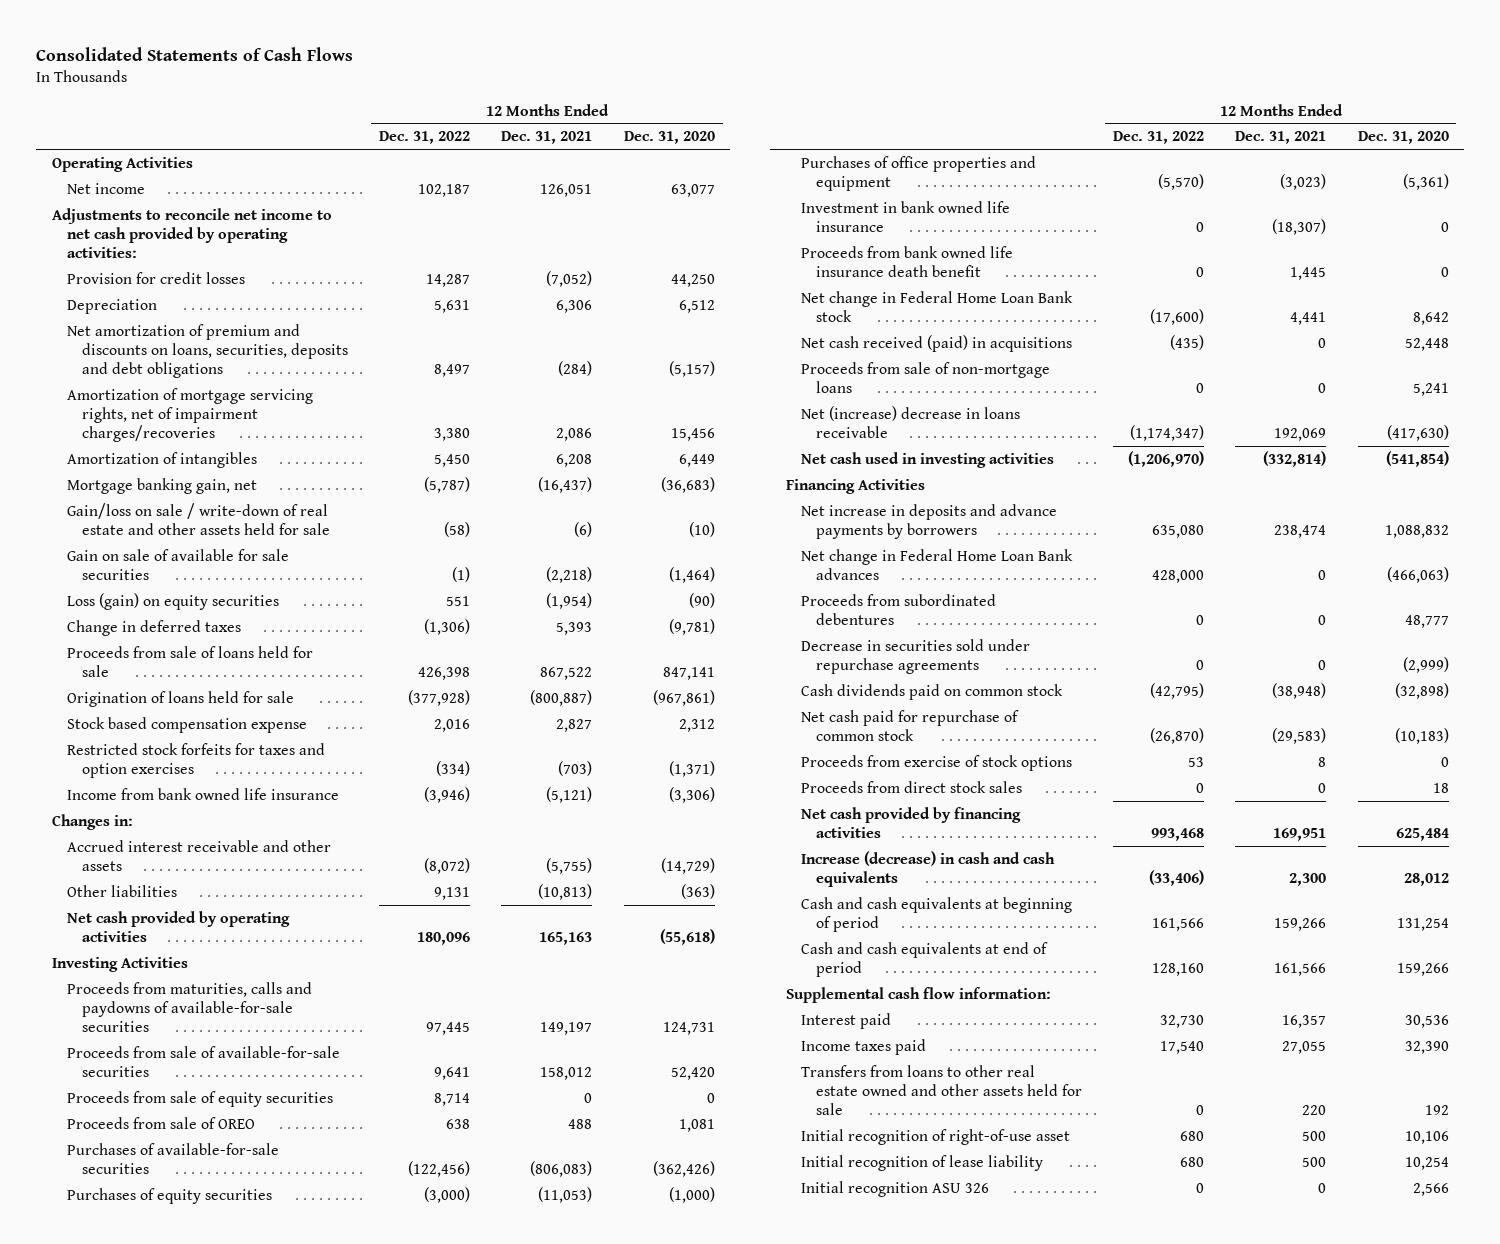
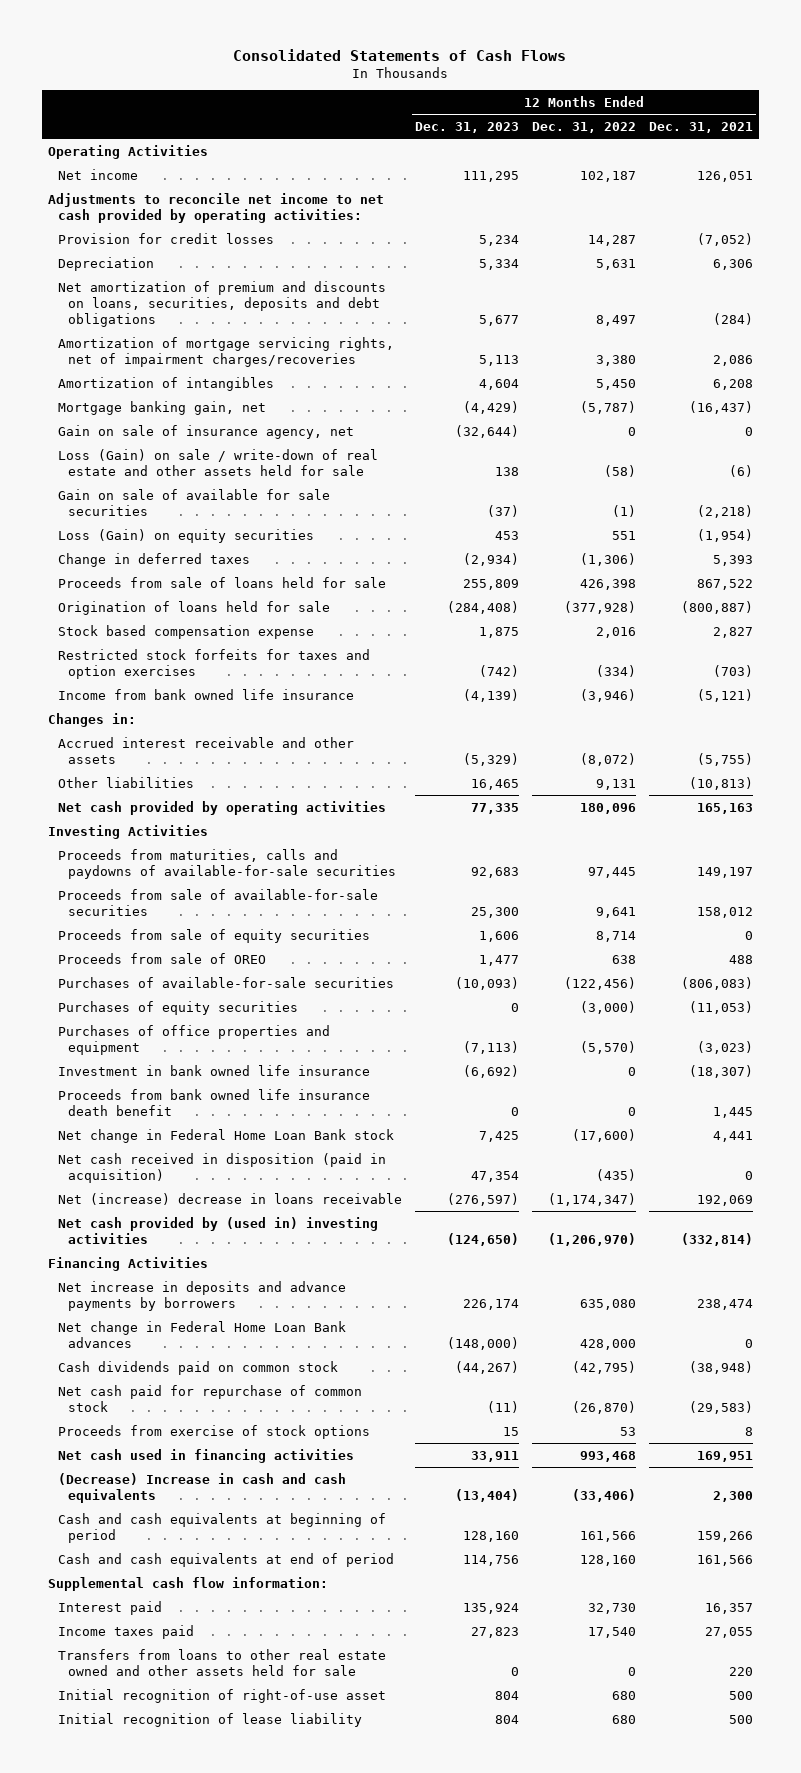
- | 12 Months Ended Dec. 31, 2022 | 12 Months Ended Dec. 31, 2021 | 12 Months Ended Dec. 31, 2020
+ | 12 Months Ended Dec. 31, 2023 | 12 Months Ended Dec. 31, 2022 | 12 Months Ended Dec. 31, 2021
- Gain/loss on sale / write-down of real estate and other assets held for sale | (58) | (6) | (10)
+ Gain on sale of insurance agency, net | (32,644) | 0 | 0
+ Loss (Gain) on sale / write-down of real estate and other assets held for sale | 138 | (58) | (6)
- Loss (gain) on equity securities | 551 | (1,954) | (90)
+ Loss (Gain) on equity securities | 453 | 551 | (1,954)
- Net cash received (paid) in acquisitions | (435) | 0 | 52,448
- Proceeds from sale of non-mortgage loans | 0 | 0 | 5,241
+ Net cash received in disposition (paid in acquisition) | 47,354 | (435) | 0
- Net cash used in investing activities | (1,206,970) | (332,814) | (541,854)
+ Net cash provided by (used in) investing activities | (124,650) | (1,206,970) | (332,814)
- Proceeds from subordinated debentures | 0 | 0 | 48,777
- Decrease in securities sold under repurchase agreements | 0 | 0 | (2,999)
- Proceeds from direct stock sales | 0 | 0 | 18
- Net cash provided by financing activities | 993,468 | 169,951 | 625,484
- Increase (decrease) in cash and cash equivalents | (33,406) | 2,300 | 28,012
+ Net cash used in financing activities | 33,911 | 993,468 | 169,951
+ (Decrease) Increase in cash and cash equivalents | (13,404) | (33,406) | 2,300
- Initial recognition ASU 326 | 0 | 0 | 2,566

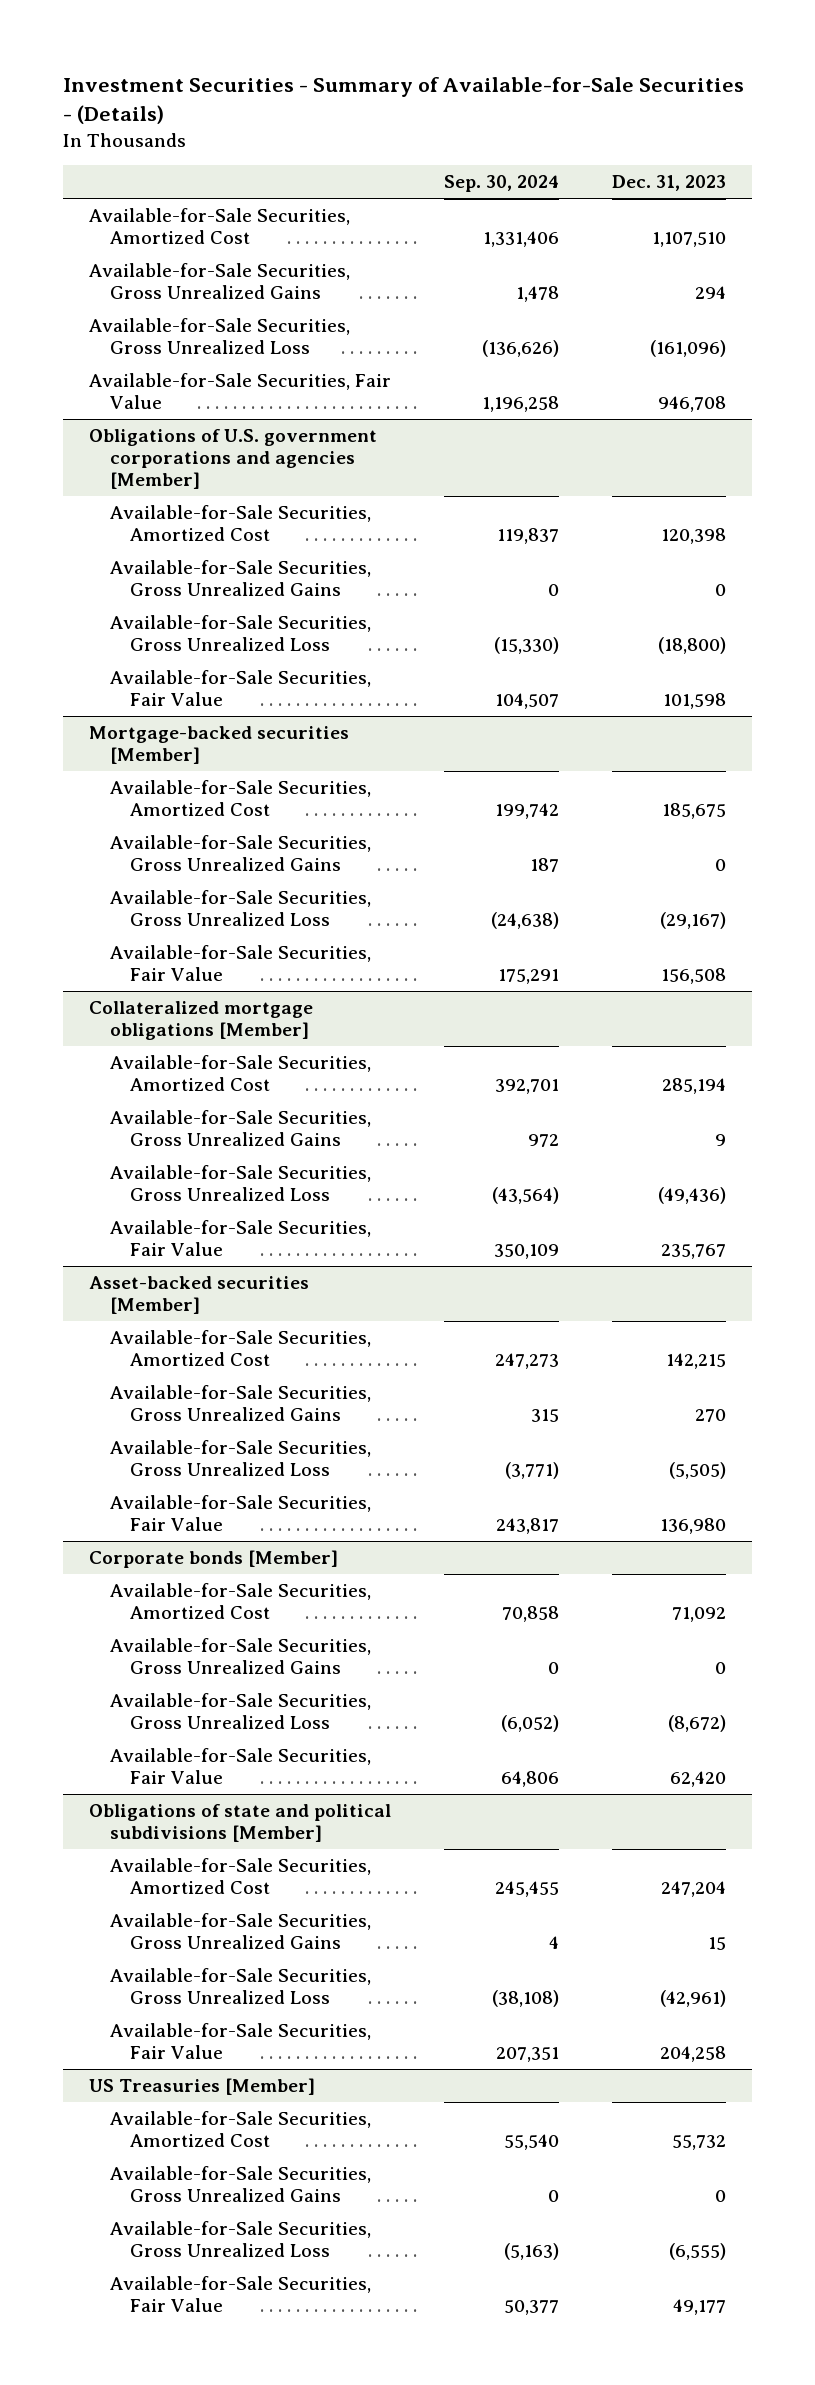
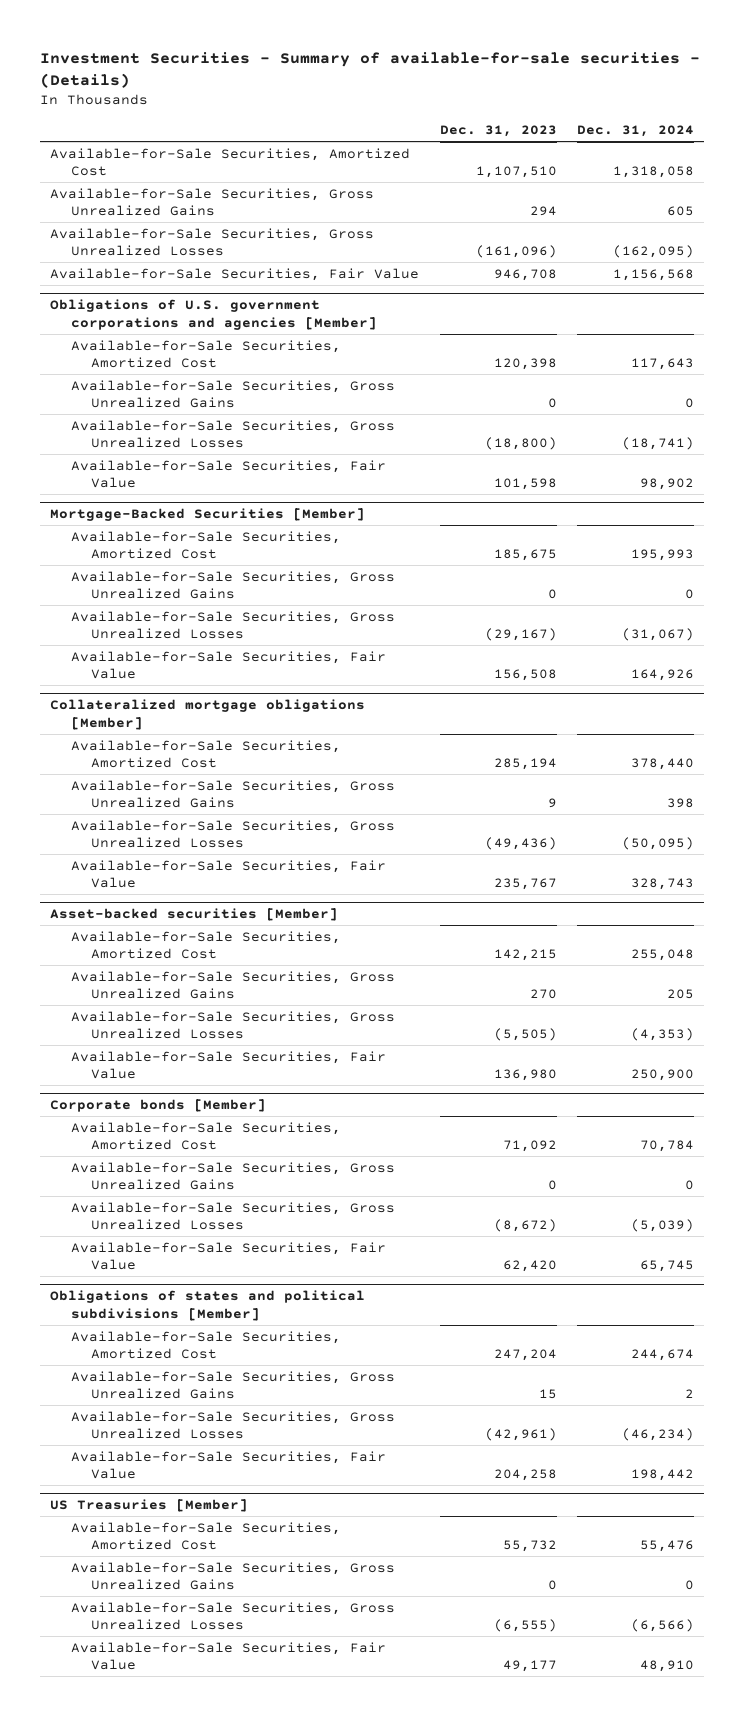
- Investment Securities - Summary of Available-for-Sale Securities - (Details)
+ Investment Securities - Summary of available-for-sale securities - (Details)
- | Sep. 30, 2024 | Dec. 31, 2023
+ | Dec. 31, 2023 | Dec. 31, 2024
- Available-for-Sale Securities, Gross Unrealized Loss | (136,626) | (161,096)
+ Available-for-Sale Securities, Gross Unrealized Losses | (161,096) | (162,095)
@ Obligations of U.S. government corporations and agencies [Member]
- Available-for-Sale Securities, Gross Unrealized Loss | (15,330) | (18,800)
+ Available-for-Sale Securities, Gross Unrealized Losses | (18,800) | (18,741)
- Mortgage-backed securities [Member]
+ Mortgage-Backed Securities [Member]
- Available-for-Sale Securities, Gross Unrealized Loss | (24,638) | (29,167)
+ Available-for-Sale Securities, Gross Unrealized Losses | (29,167) | (31,067)
@ Collateralized mortgage obligations [Member]
- Available-for-Sale Securities, Gross Unrealized Loss | (43,564) | (49,436)
+ Available-for-Sale Securities, Gross Unrealized Losses | (49,436) | (50,095)
@ Asset-backed securities [Member]
- Available-for-Sale Securities, Gross Unrealized Loss | (3,771) | (5,505)
+ Available-for-Sale Securities, Gross Unrealized Losses | (5,505) | (4,353)
@ Corporate bonds [Member]
- Available-for-Sale Securities, Gross Unrealized Loss | (6,052) | (8,672)
+ Available-for-Sale Securities, Gross Unrealized Losses | (8,672) | (5,039)
- Obligations of state and political subdivisions [Member]
+ Obligations of states and political subdivisions [Member]
- Available-for-Sale Securities, Gross Unrealized Loss | (38,108) | (42,961)
+ Available-for-Sale Securities, Gross Unrealized Losses | (42,961) | (46,234)
@ US Treasuries [Member]
- Available-for-Sale Securities, Gross Unrealized Loss | (5,163) | (6,555)
+ Available-for-Sale Securities, Gross Unrealized Losses | (6,555) | (6,566)

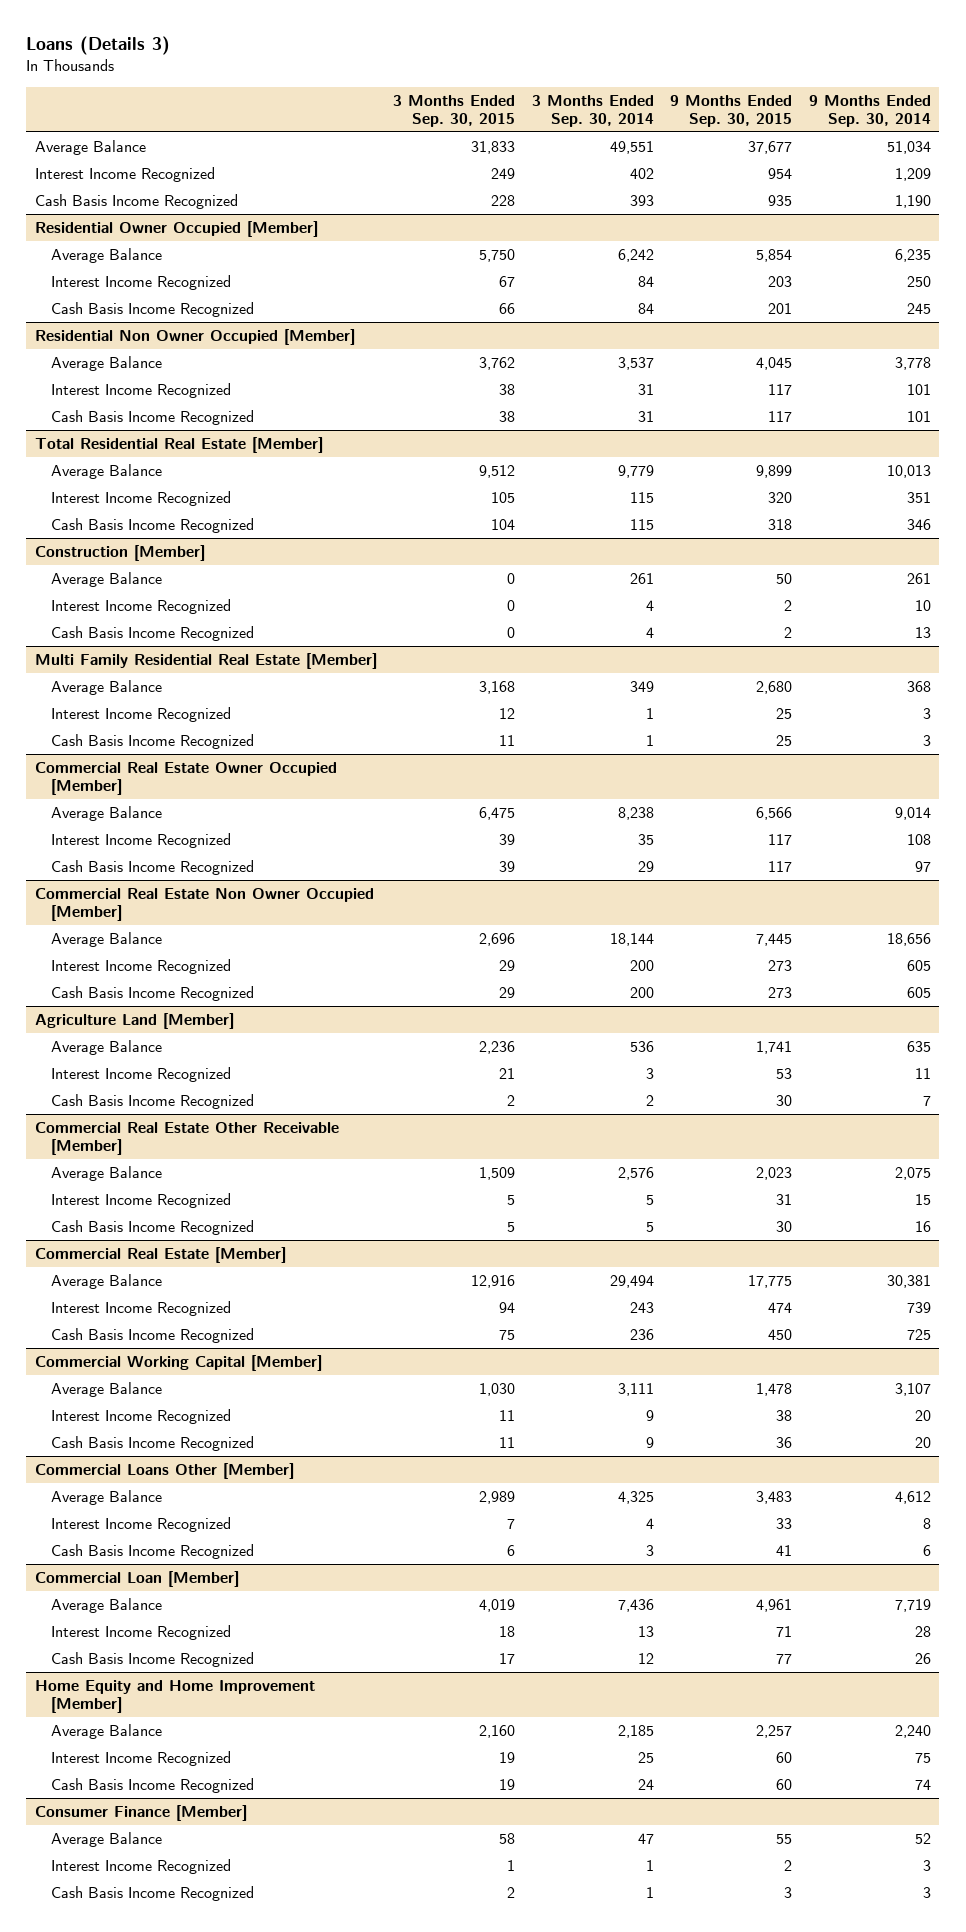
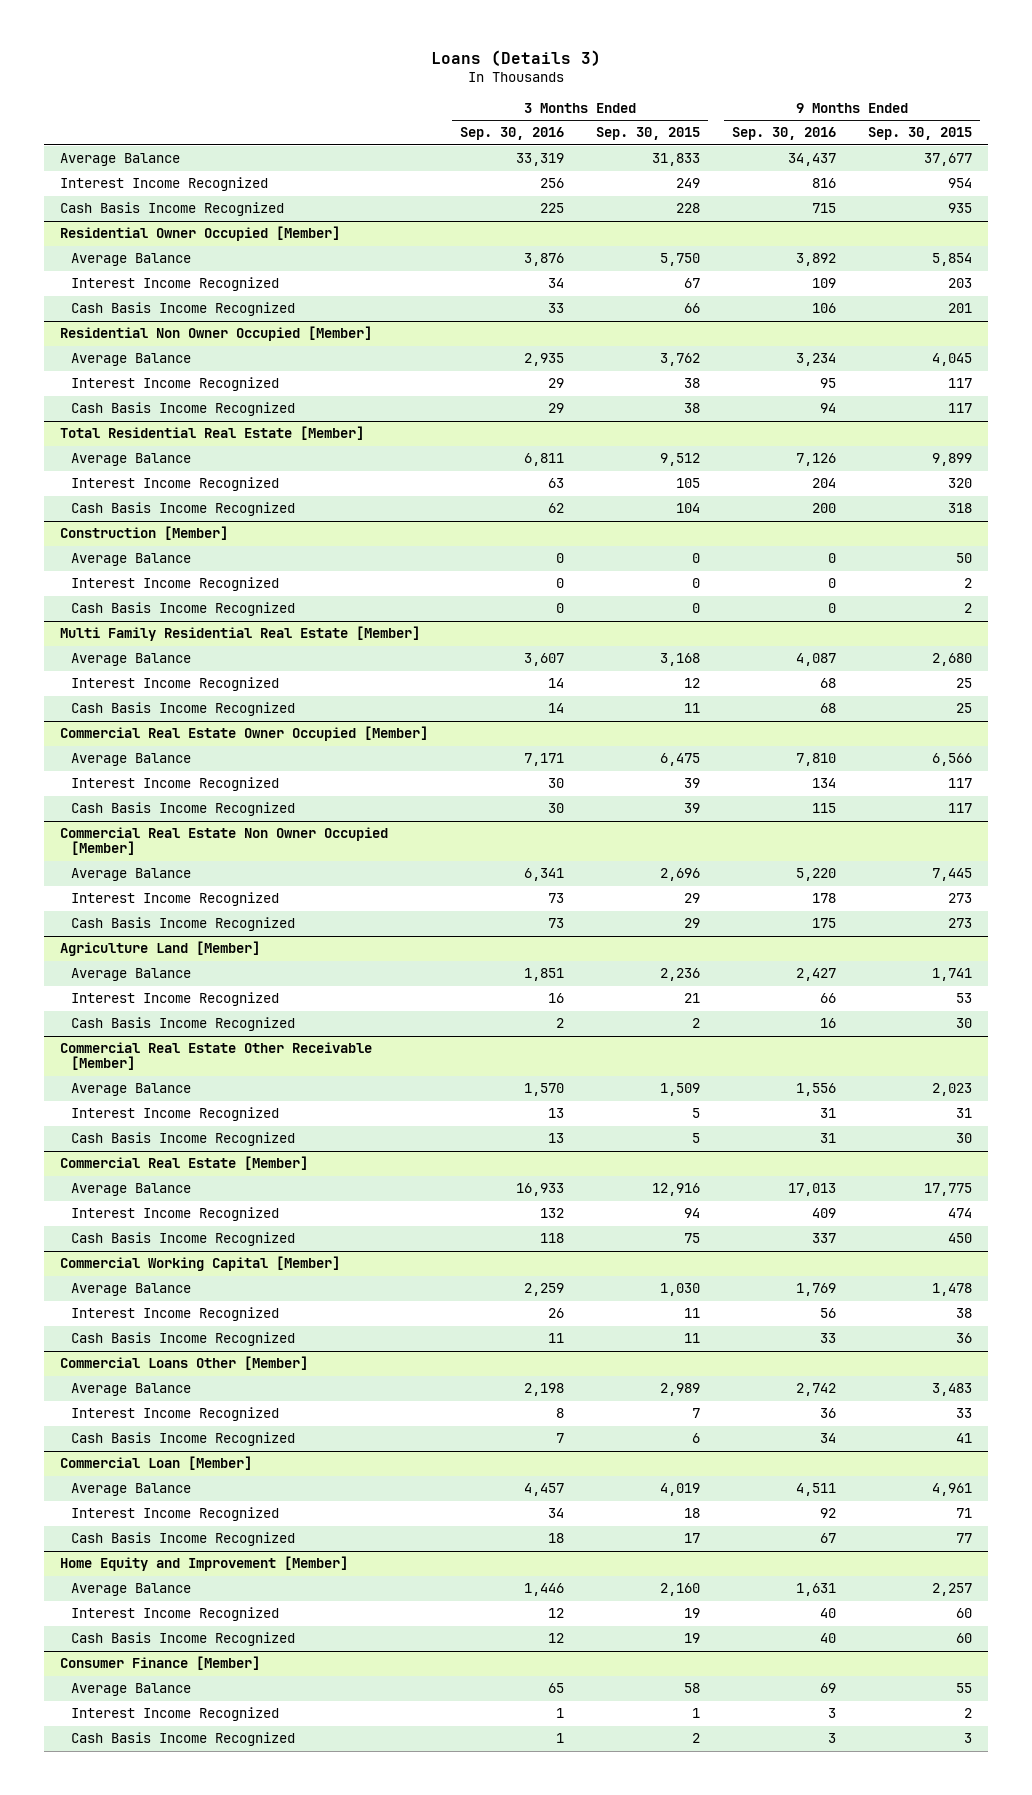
- | 3 Months Ended Sep. 30, 2015 | 3 Months Ended Sep. 30, 2014 | 9 Months Ended Sep. 30, 2015 | 9 Months Ended Sep. 30, 2014
+ | 3 Months Ended Sep. 30, 2016 | 3 Months Ended Sep. 30, 2015 | 9 Months Ended Sep. 30, 2016 | 9 Months Ended Sep. 30, 2015
- Home Equity and Home Improvement [Member]
+ Home Equity and Improvement [Member]

